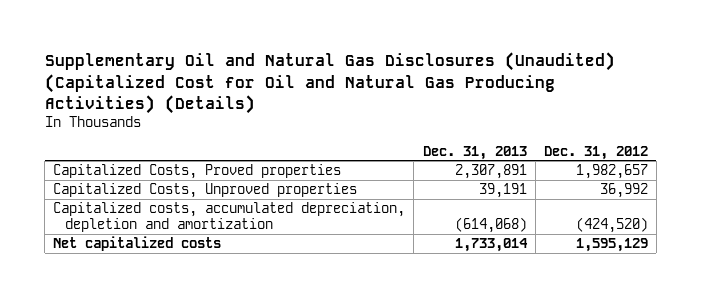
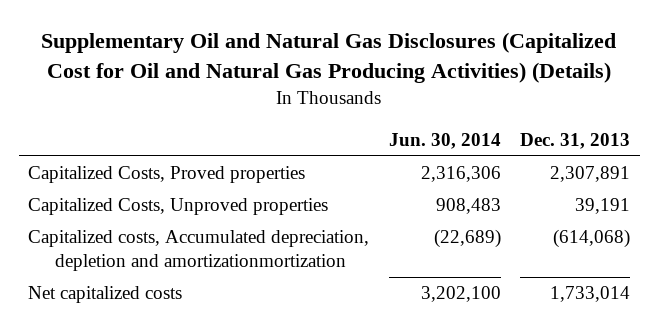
- Supplementary Oil and Natural Gas Disclosures (Unaudited) (Capitalized Cost for Oil and Natural Gas Producing Activities) (Details)
+ Supplementary Oil and Natural Gas Disclosures (Capitalized Cost for Oil and Natural Gas Producing Activities) (Details)
- | Dec. 31, 2013 | Dec. 31, 2012
+ | Jun. 30, 2014 | Dec. 31, 2013
- Capitalized costs, accumulated depreciation, depletion and amortization | (614,068) | (424,520)
+ Capitalized costs, Accumulated depreciation, depletion and amortizationmortization | (22,689) | (614,068)

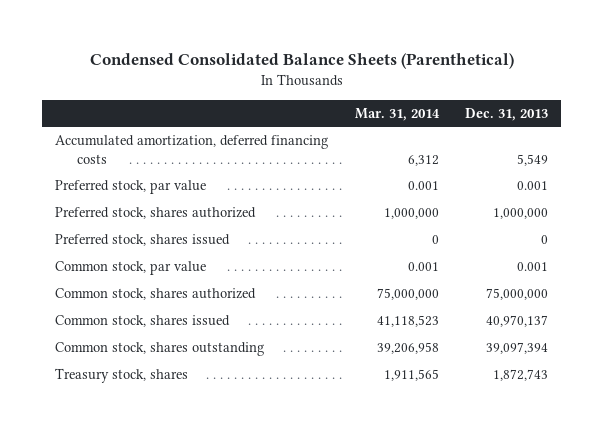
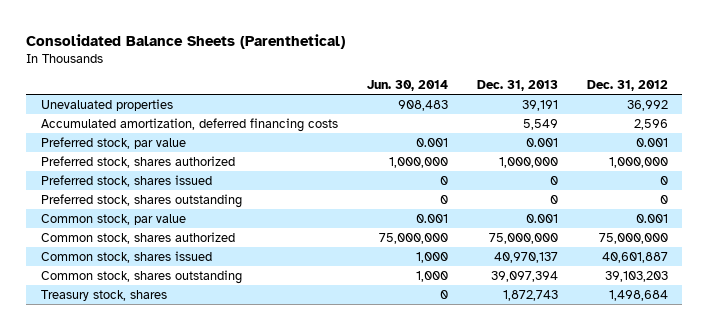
- Condensed Consolidated Balance Sheets (Parenthetical)
+ Consolidated Balance Sheets (Parenthetical)
- | Mar. 31, 2014 | Dec. 31, 2013
+ | Jun. 30, 2014 | Dec. 31, 2013 | Dec. 31, 2012
+ Unevaluated properties | 908,483 | 39,191 | 36,992
+ Preferred stock, shares outstanding | 0 | 0 | 0

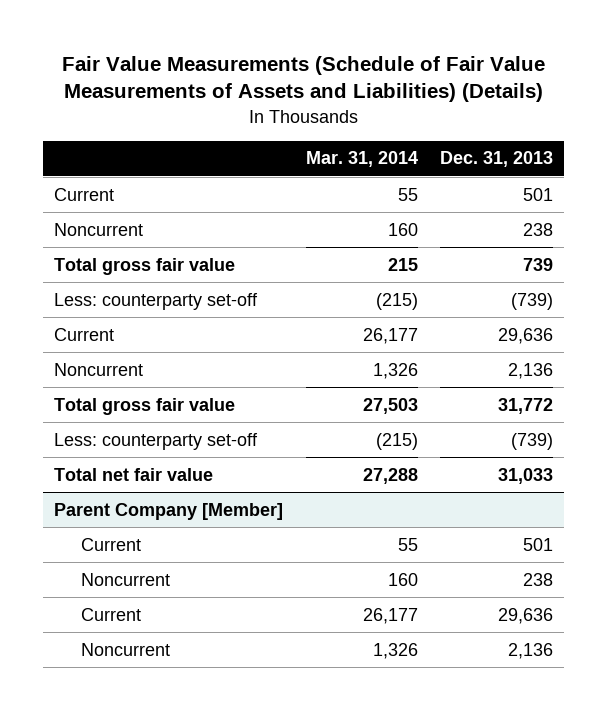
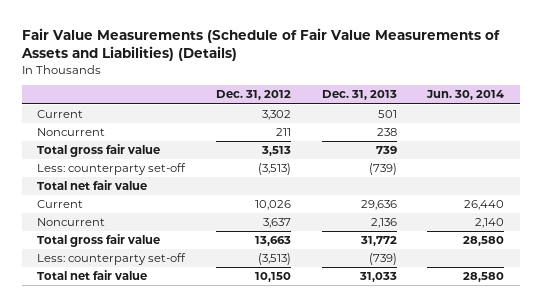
- | Mar. 31, 2014 | Dec. 31, 2013
+ | Dec. 31, 2012 | Dec. 31, 2013 | Jun. 30, 2014
+ Total net fair value
- Parent Company [Member]
- Current | 55 | 501
- Noncurrent | 160 | 238
- Current | 26,177 | 29,636
- Noncurrent | 1,326 | 2,136

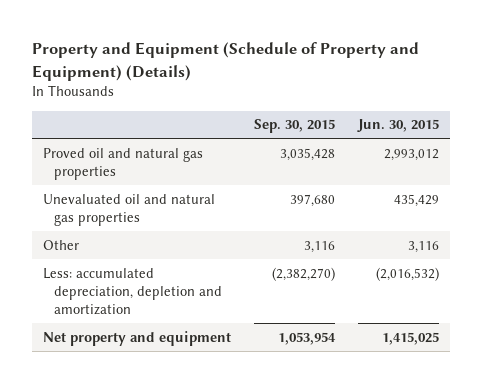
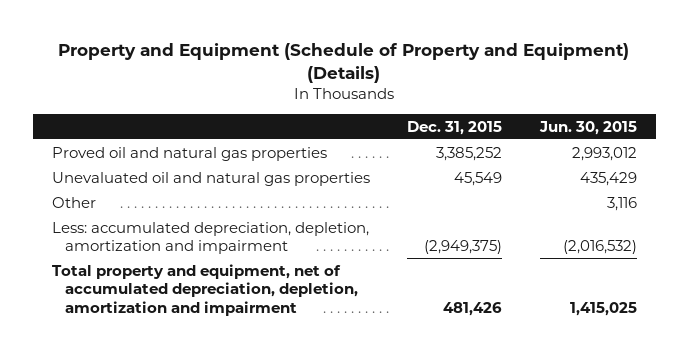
- | Sep. 30, 2015 | Jun. 30, 2015
+ | Dec. 31, 2015 | Jun. 30, 2015
- Less: accumulated depreciation, depletion and amortization | (2,382,270) | (2,016,532)
- Net property and equipment | 1,053,954 | 1,415,025
+ Less: accumulated depreciation, depletion, amortization and impairment | (2,949,375) | (2,016,532)
+ Total property and equipment, net of accumulated depreciation, depletion, amortization and impairment | 481,426 | 1,415,025

